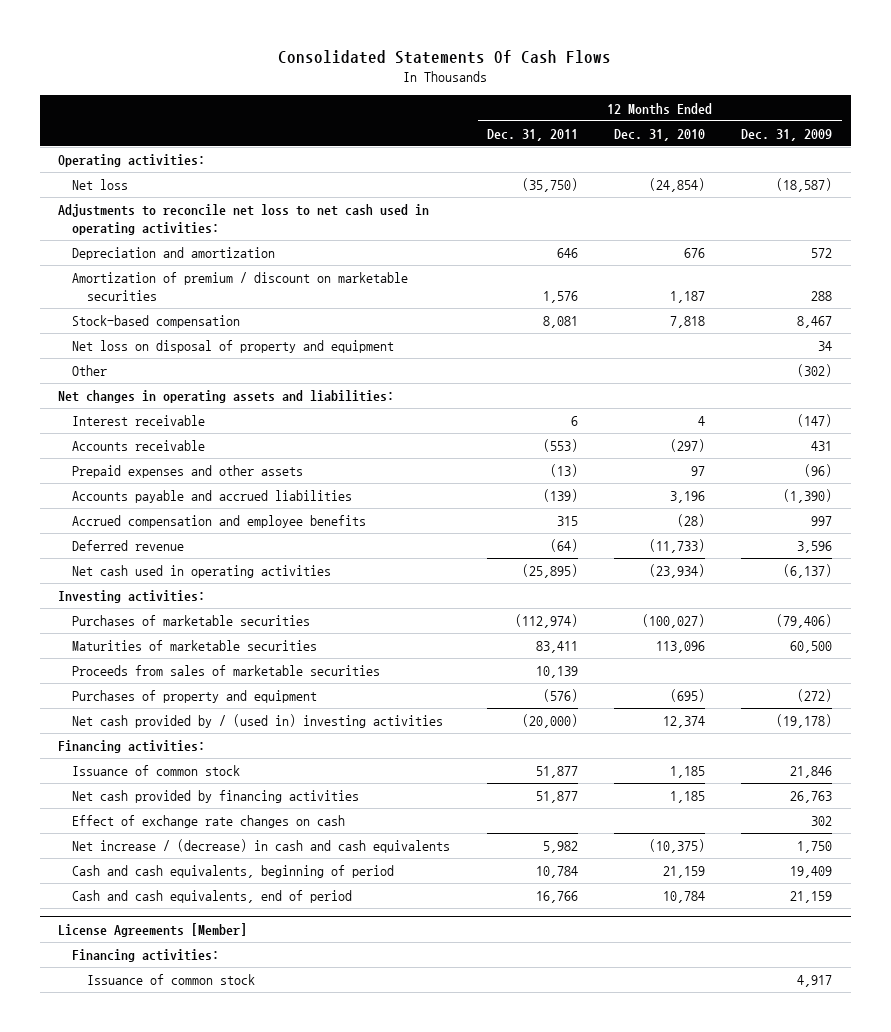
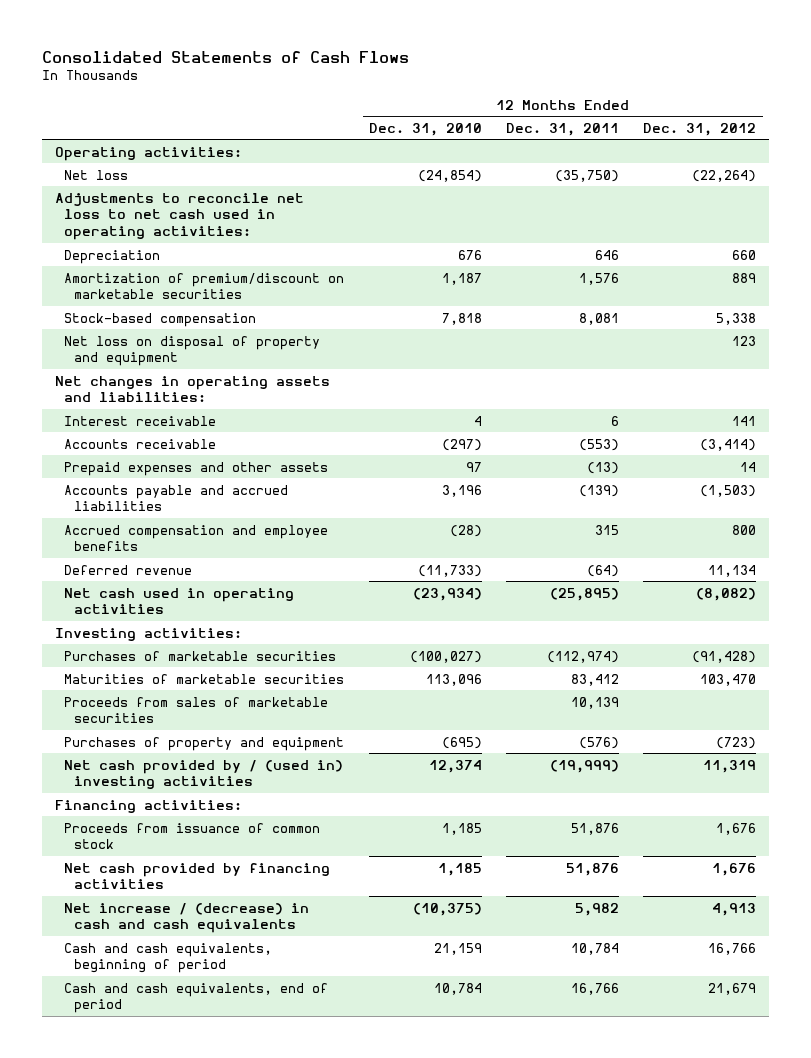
- Consolidated Statements Of Cash Flows
+ Consolidated Statements of Cash Flows
- | 12 Months Ended Dec. 31, 2011 | 12 Months Ended Dec. 31, 2010 | 12 Months Ended Dec. 31, 2009
+ | 12 Months Ended Dec. 31, 2010 | 12 Months Ended Dec. 31, 2011 | 12 Months Ended Dec. 31, 2012
- Depreciation and amortization | 646 | 676 | 572
- Amortization of premium / discount on marketable securities | 1,576 | 1,187 | 288
+ Depreciation | 676 | 646 | 660
+ Amortization of premium/discount on marketable securities | 1,187 | 1,576 | 889
- Other | | | (302)
- Maturities of marketable securities | 83,411 | 113,096 | 60,500
+ Maturities of marketable securities | 113,096 | 83,412 | 103,470
- Net cash provided by / (used in) investing activities | (20,000) | 12,374 | (19,178)
+ Net cash provided by / (used in) investing activities | 12,374 | (19,999) | 11,319
- Issuance of common stock | 51,877 | 1,185 | 21,846
- Net cash provided by financing activities | 51,877 | 1,185 | 26,763
- Effect of exchange rate changes on cash | | | 302
+ Proceeds from issuance of common stock | 1,185 | 51,876 | 1,676
+ Net cash provided by financing activities | 1,185 | 51,876 | 1,676
- License Agreements [Member]
- Financing activities:
- Issuance of common stock | | | 4,917

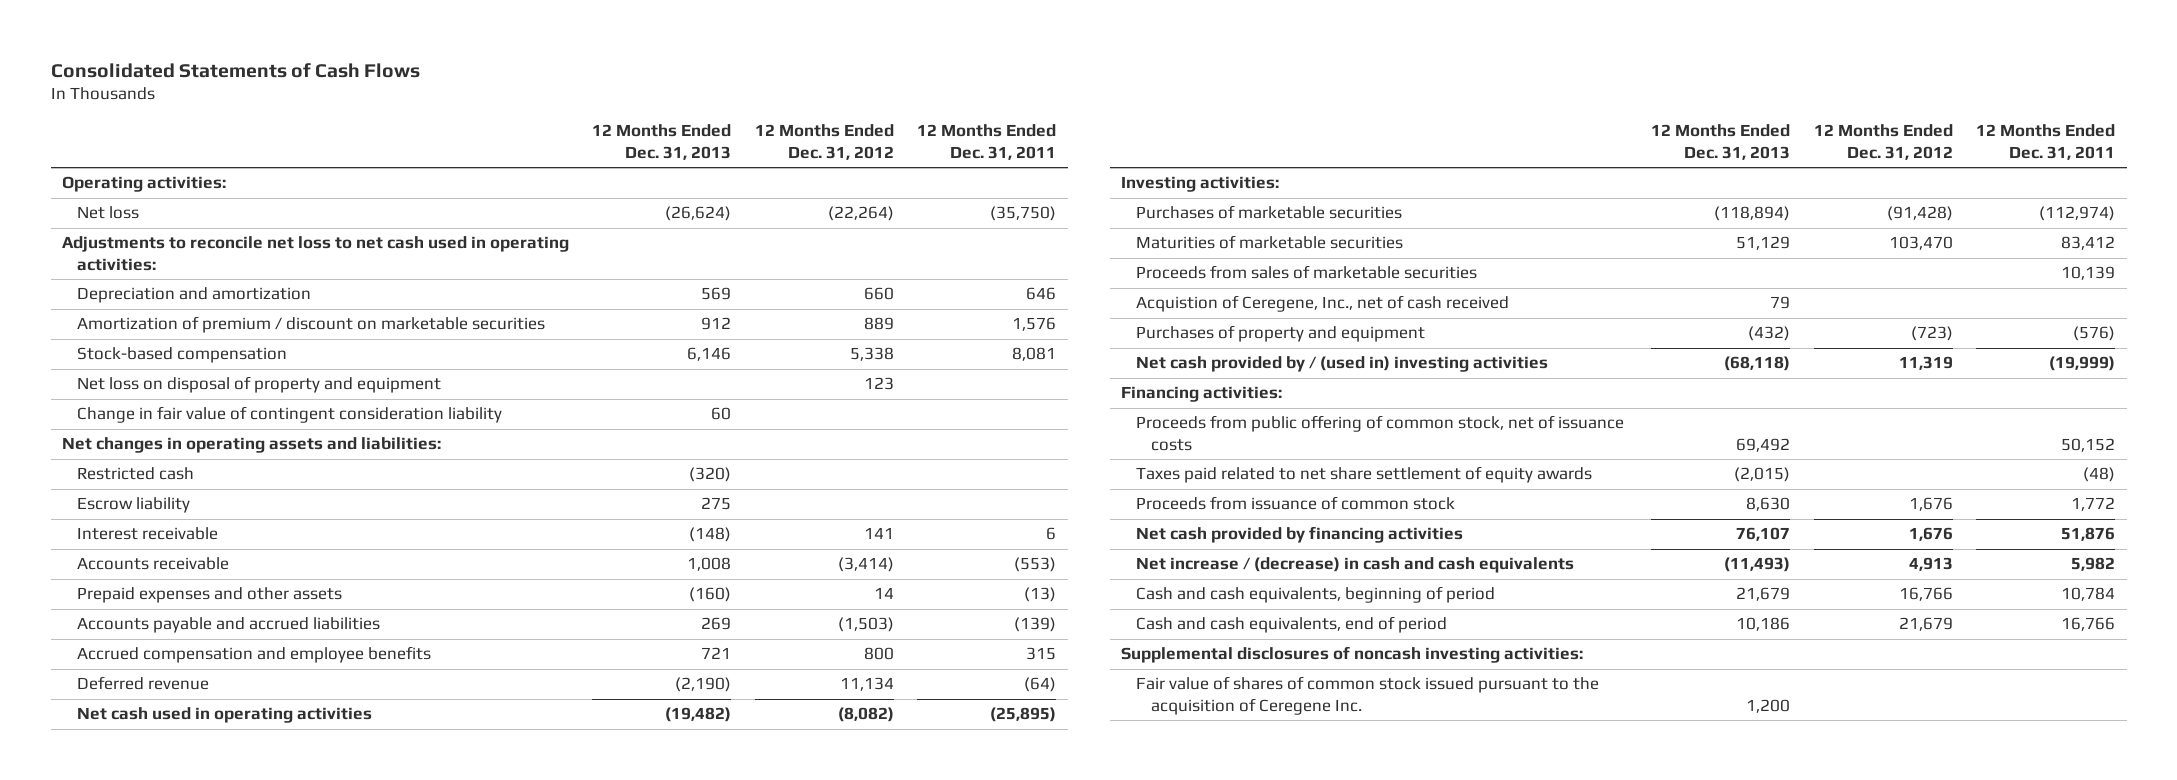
- | 12 Months Ended Dec. 31, 2010 | 12 Months Ended Dec. 31, 2011 | 12 Months Ended Dec. 31, 2012
+ | 12 Months Ended Dec. 31, 2013 | 12 Months Ended Dec. 31, 2012 | 12 Months Ended Dec. 31, 2011
- Depreciation | 676 | 646 | 660
- Amortization of premium/discount on marketable securities | 1,187 | 1,576 | 889
+ Depreciation and amortization | 569 | 660 | 646
+ Amortization of premium / discount on marketable securities | 912 | 889 | 1,576
+ Change in fair value of contingent consideration liability | 60 | |
+ Restricted cash | (320) | |
+ Escrow liability | 275 | |
+ Acquistion of Ceregene, Inc., net of cash received | 79 | |
- Proceeds from issuance of common stock | 1,185 | 51,876 | 1,676
+ Proceeds from public offering of common stock, net of issuance costs | 69,492 | | 50,152
+ Taxes paid related to net share settlement of equity awards | (2,015) | | (48)
+ Proceeds from issuance of common stock | 8,630 | 1,676 | 1,772
+ Supplemental disclosures of noncash investing activities:
+ Fair value of shares of common stock issued pursuant to the acquisition of Ceregene Inc. | 1,200 | |

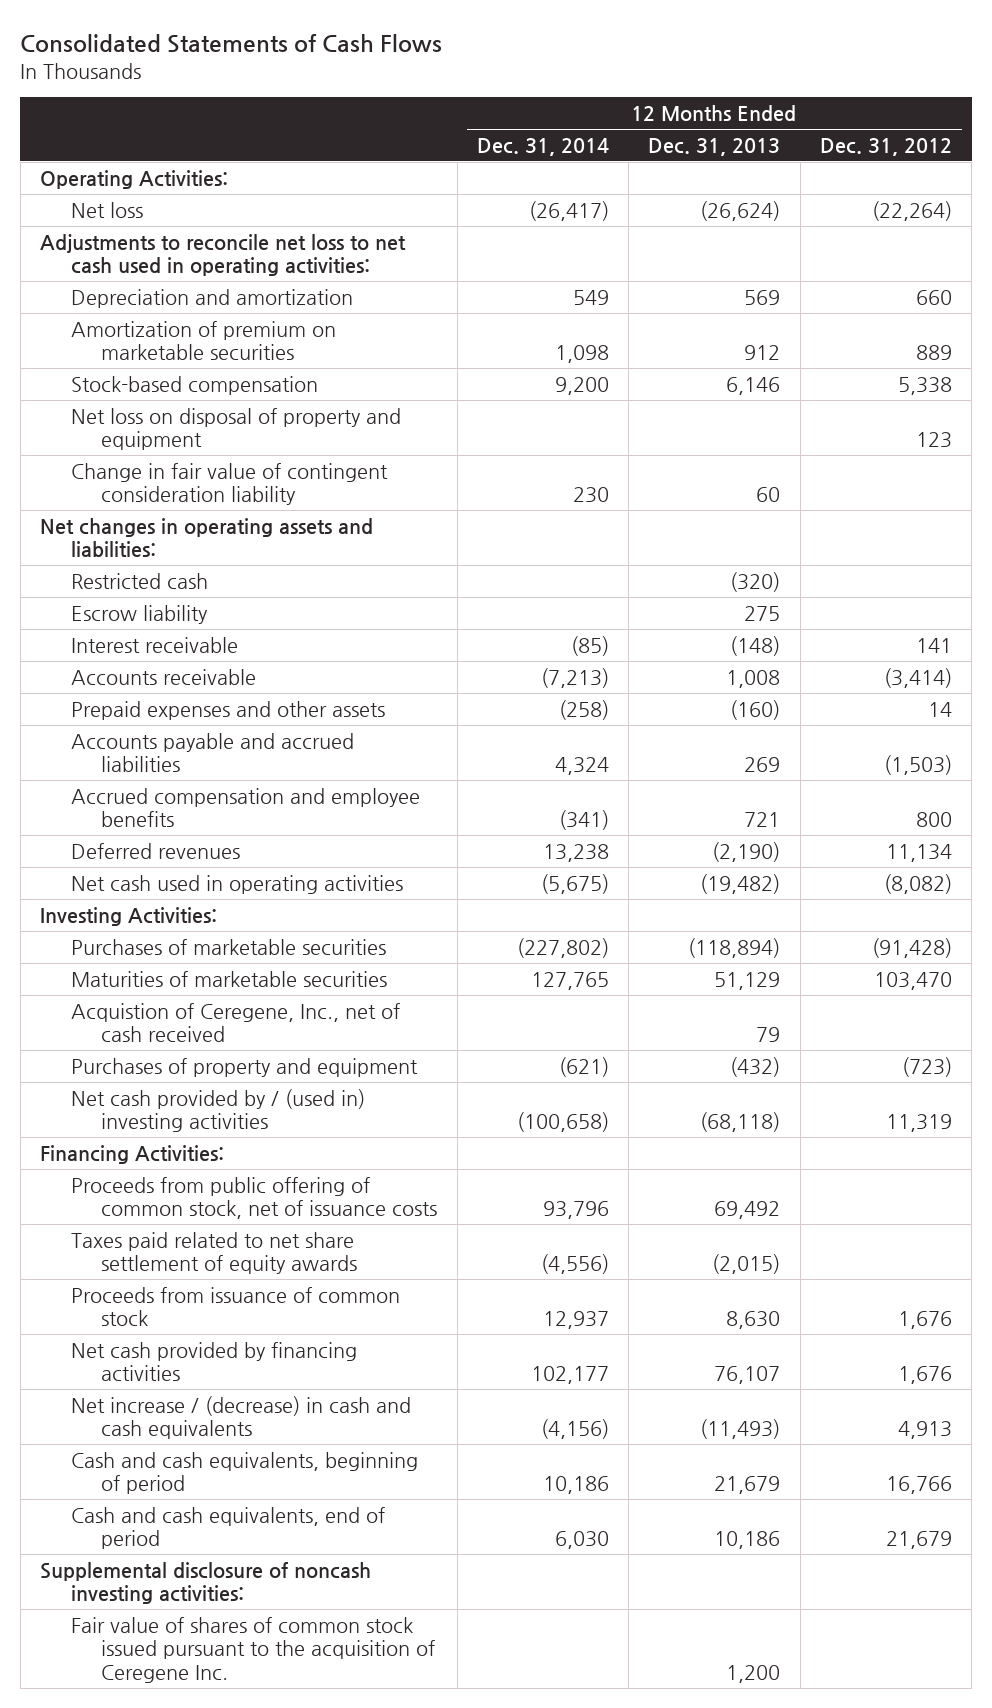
- | 12 Months Ended Dec. 31, 2013 | 12 Months Ended Dec. 31, 2012 | 12 Months Ended Dec. 31, 2011
+ | 12 Months Ended Dec. 31, 2014 | 12 Months Ended Dec. 31, 2013 | 12 Months Ended Dec. 31, 2012
- Operating activities:
+ Operating Activities:
- Amortization of premium / discount on marketable securities | 912 | 889 | 1,576
+ Amortization of premium on marketable securities | 1,098 | 912 | 889
- Deferred revenue | (2,190) | 11,134 | (64)
+ Deferred revenues | 13,238 | (2,190) | 11,134
- Investing activities:
+ Investing Activities:
- Proceeds from sales of marketable securities | | | 10,139
- Financing activities:
+ Financing Activities:
- Supplemental disclosures of noncash investing activities:
+ Supplemental disclosure of noncash investing activities:

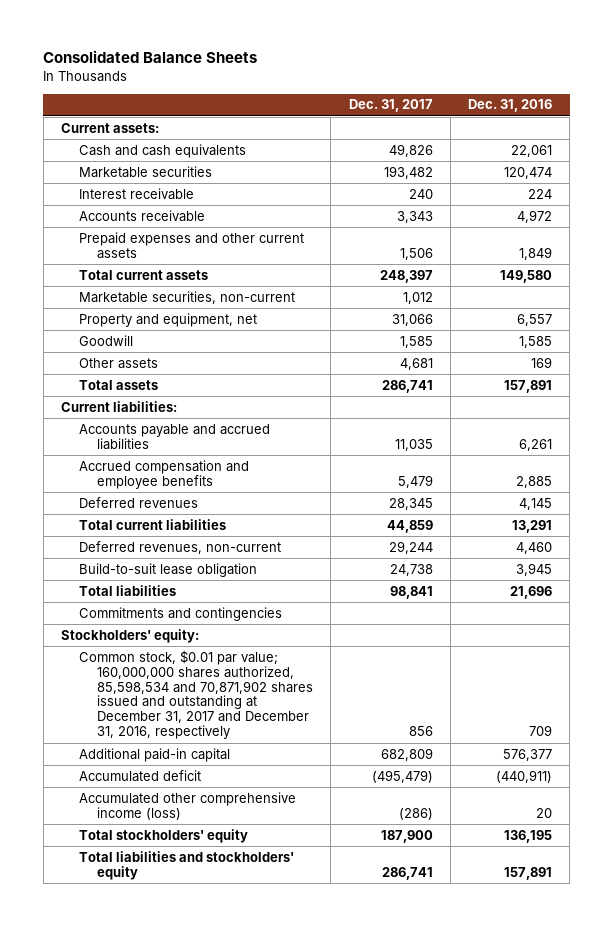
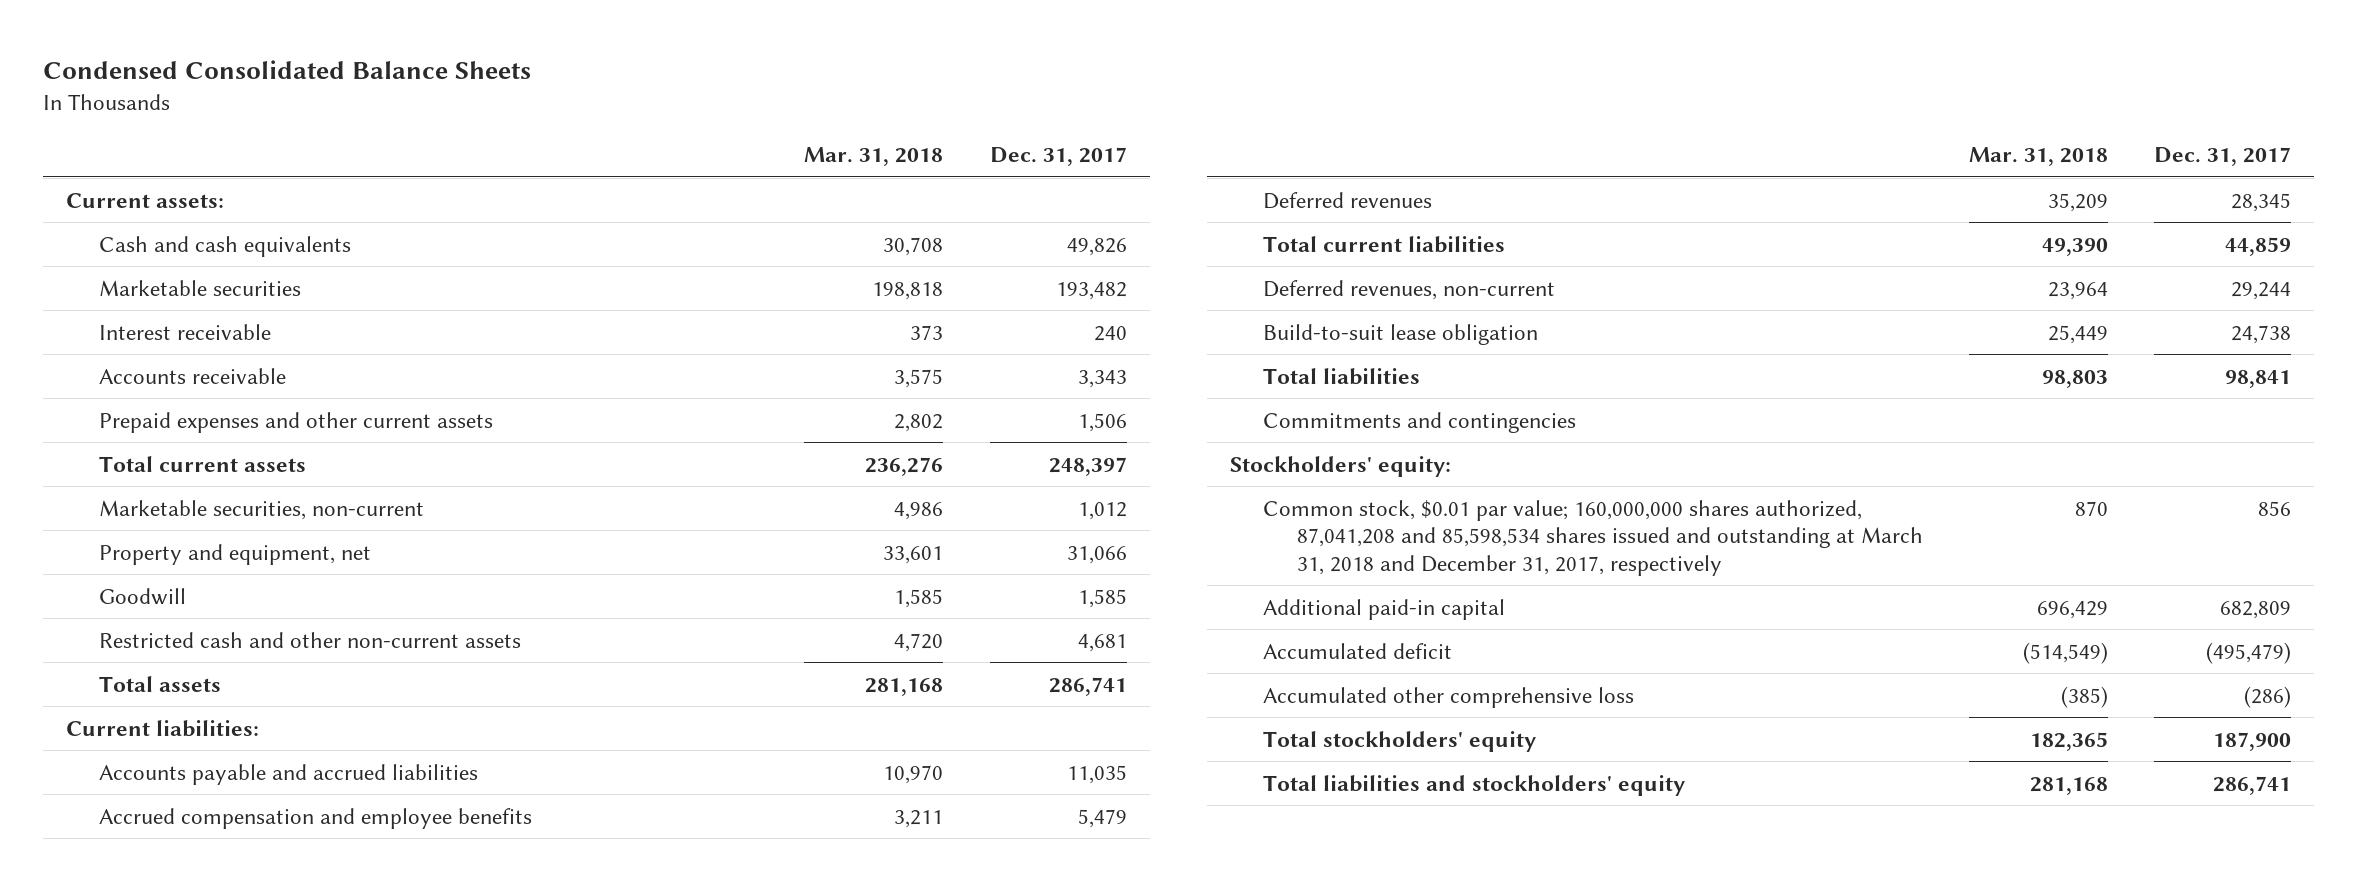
- Consolidated Balance Sheets
+ Condensed Consolidated Balance Sheets
- | Dec. 31, 2017 | Dec. 31, 2016
+ | Mar. 31, 2018 | Dec. 31, 2017
- Other assets | 4,681 | 169
+ Restricted cash and other non-current assets | 4,720 | 4,681
- Common stock, $0.01 par value; 160,000,000 shares authorized, 85,598,534 and 70,871,902 shares issued and outstanding at December 31, 2017 and December 31, 2016, respectively | 856 | 709
+ Common stock, $0.01 par value; 160,000,000 shares authorized, 87,041,208 and 85,598,534 shares issued and outstanding at March 31, 2018 and December 31, 2017, respectively | 870 | 856
- Accumulated other comprehensive income (loss) | (286) | 20
+ Accumulated other comprehensive loss | (385) | (286)

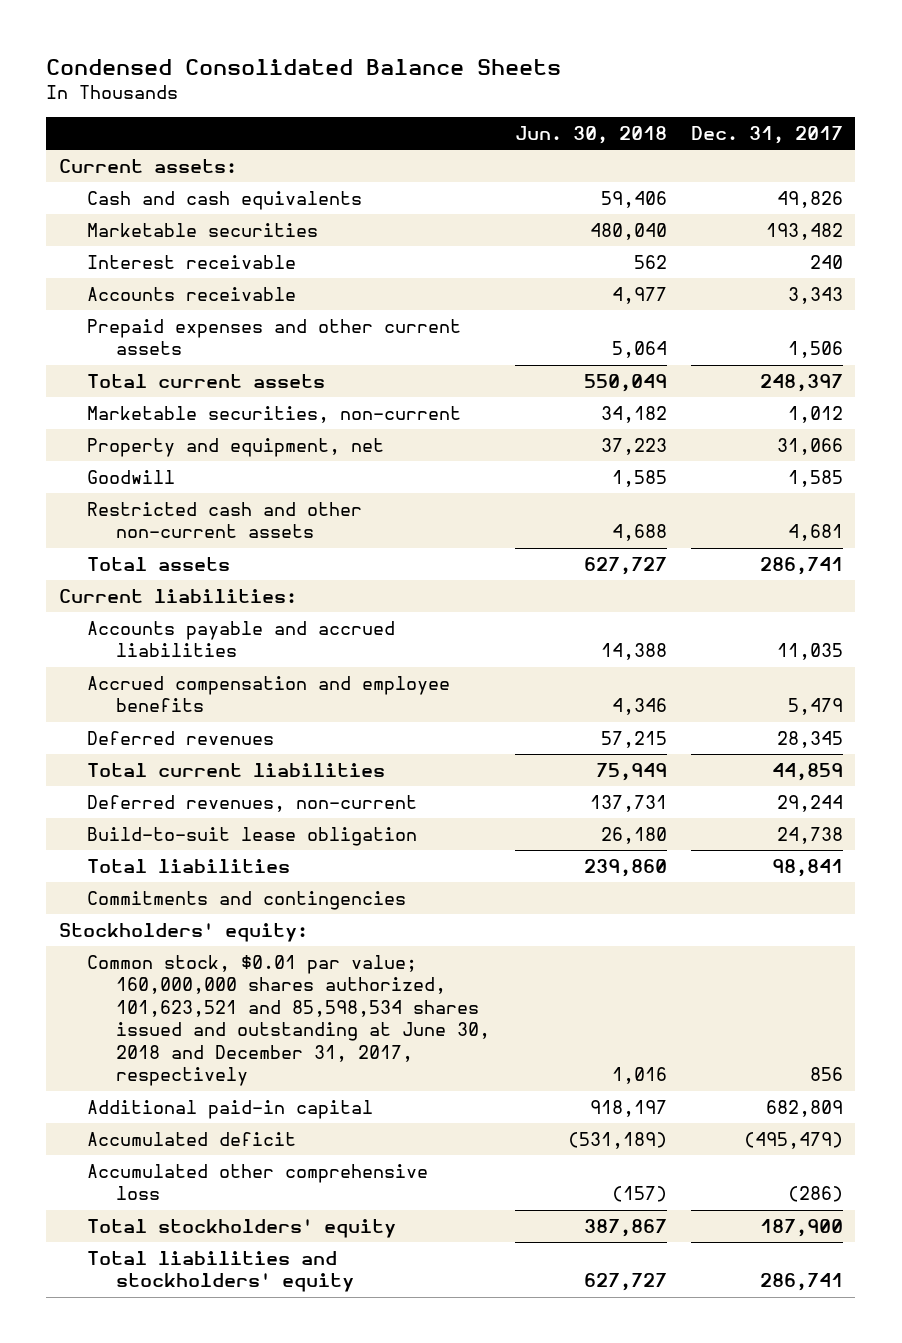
- | Mar. 31, 2018 | Dec. 31, 2017
+ | Jun. 30, 2018 | Dec. 31, 2017
- Common stock, $0.01 par value; 160,000,000 shares authorized, 87,041,208 and 85,598,534 shares issued and outstanding at March 31, 2018 and December 31, 2017, respectively | 870 | 856
+ Common stock, $0.01 par value; 160,000,000 shares authorized, 101,623,521 and 85,598,534 shares issued and outstanding at June 30, 2018 and December 31, 2017, respectively | 1,016 | 856

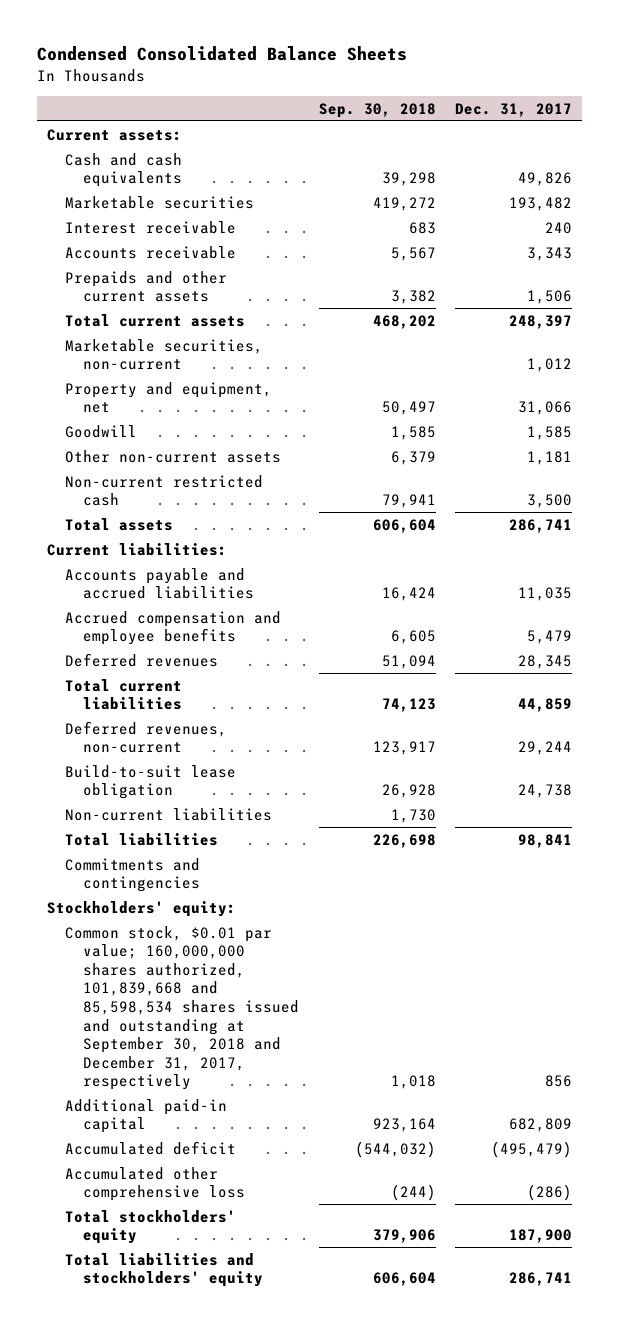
- | Jun. 30, 2018 | Dec. 31, 2017
+ | Sep. 30, 2018 | Dec. 31, 2017
- Prepaid expenses and other current assets | 5,064 | 1,506
+ Prepaids and other current assets | 3,382 | 1,506
- Restricted cash and other non-current assets | 4,688 | 4,681
+ Other non-current assets | 6,379 | 1,181
+ Non-current restricted cash | 79,941 | 3,500
+ Non-current liabilities | 1,730 |
- Common stock, $0.01 par value; 160,000,000 shares authorized, 101,623,521 and 85,598,534 shares issued and outstanding at June 30, 2018 and December 31, 2017, respectively | 1,016 | 856
+ Common stock, $0.01 par value; 160,000,000 shares authorized, 101,839,668 and 85,598,534 shares issued and outstanding at September 30, 2018 and December 31, 2017, respectively | 1,018 | 856

